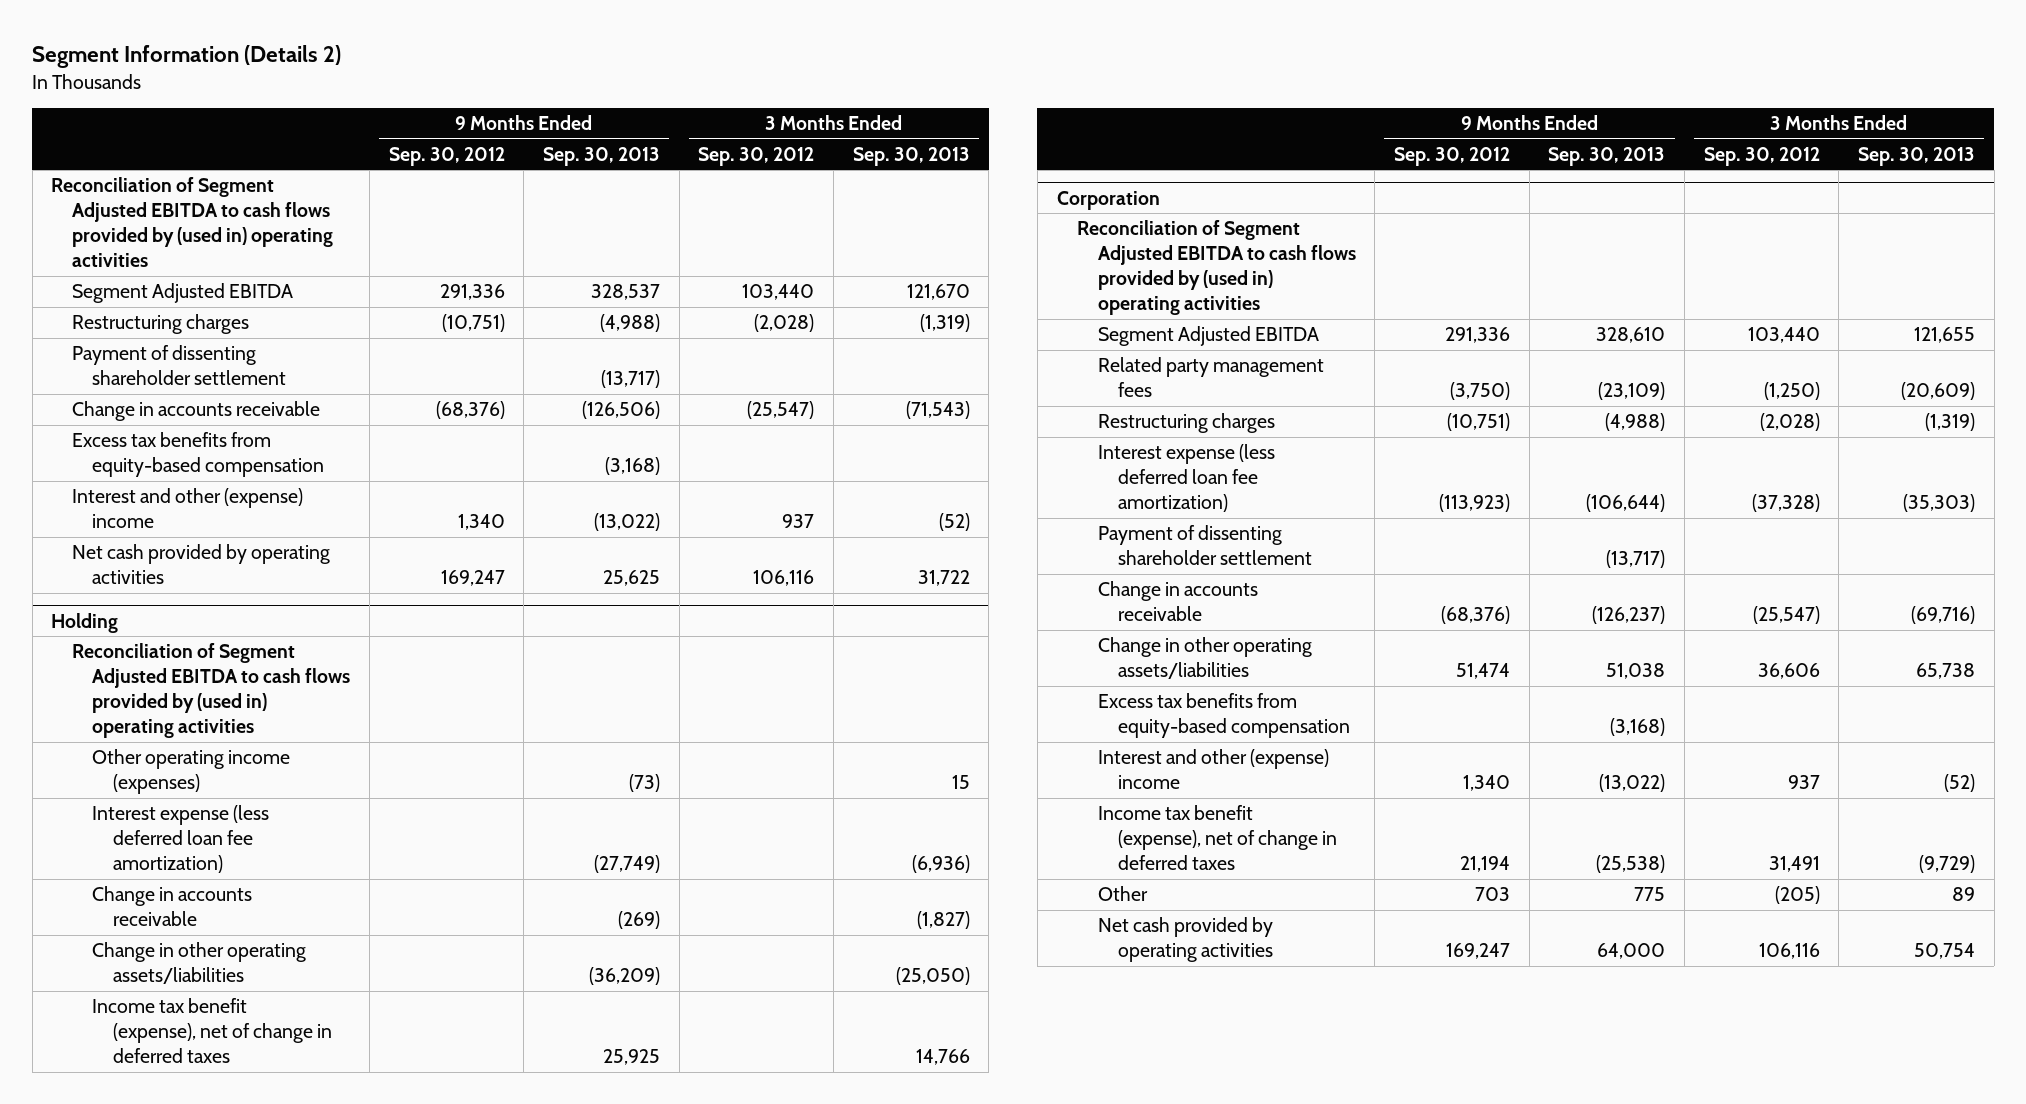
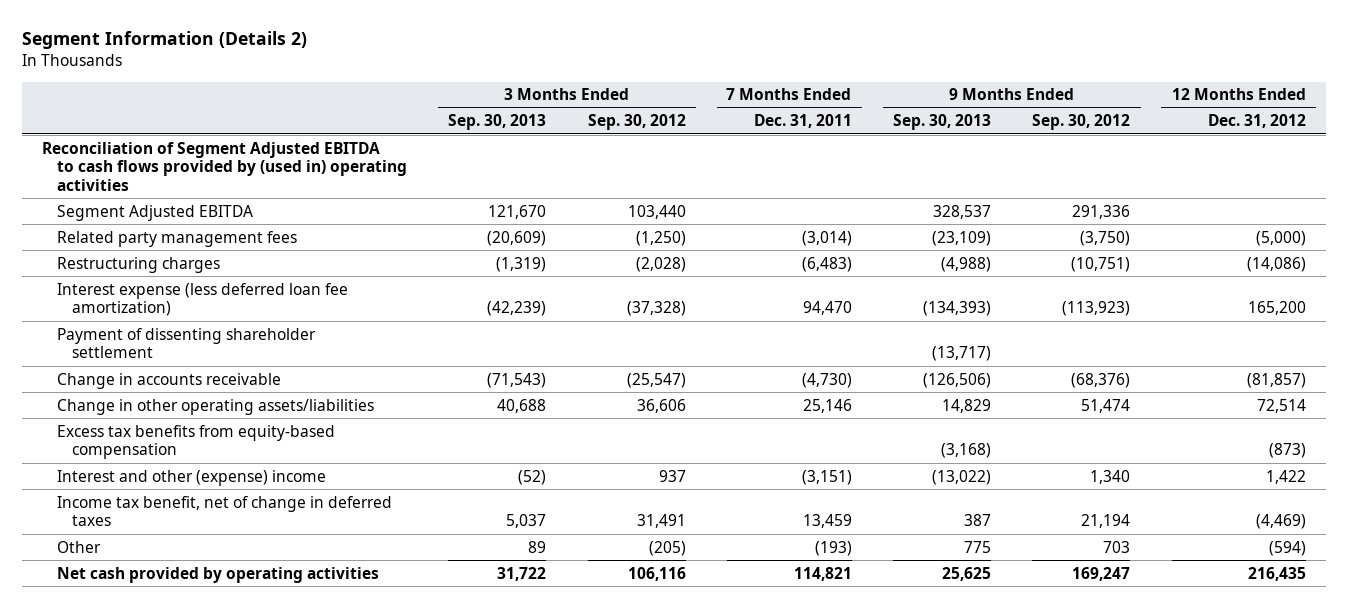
- | 9 Months Ended Sep. 30, 2012 | 9 Months Ended Sep. 30, 2013 | 3 Months Ended Sep. 30, 2012 | 3 Months Ended Sep. 30, 2013
+ | 3 Months Ended Sep. 30, 2013 | 3 Months Ended Sep. 30, 2012 | 7 Months Ended Dec. 31, 2011 | 9 Months Ended Sep. 30, 2013 | 9 Months Ended Sep. 30, 2012 | 12 Months Ended Dec. 31, 2012
- Restructuring charges | (10,751) | (4,988) | (2,028) | (1,319)
- Payment of dissenting shareholder settlement | | (13,717) | |
- Excess tax benefits from equity-based compensation | | (3,168) | |
- Interest and other (expense) income | 1,340 | (13,022) | 937 | (52)
- Holding
- Reconciliation of Segment Adjusted EBITDA to cash flows provided by (used in) operating activities
- Other operating income (expenses) | | (73) | | 15
- Interest expense (less deferred loan fee amortization) | | (27,749) | | (6,936)
- Change in accounts receivable | | (269) | | (1,827)
- Change in other operating assets/liabilities | | (36,209) | | (25,050)
- Income tax benefit (expense), net of change in deferred taxes | | 25,925 | | 14,766
- Corporation
- Reconciliation of Segment Adjusted EBITDA to cash flows provided by (used in) operating activities
- Segment Adjusted EBITDA | 291,336 | 328,610 | 103,440 | 121,655
- Interest expense (less deferred loan fee amortization) | (113,923) | (106,644) | (37,328) | (35,303)
+ Interest expense (less deferred loan fee amortization) | (42,239) | (37,328) | 94,470 | (134,393) | (113,923) | 165,200
- Change in accounts receivable | (68,376) | (126,237) | (25,547) | (69,716)
- Change in other operating assets/liabilities | 51,474 | 51,038 | 36,606 | 65,738
moved down: Change in accounts receivable | (71,543) | (25,547) | (4,730) | (126,506) | (68,376) | (81,857)
+ Change in other operating assets/liabilities | 40,688 | 36,606 | 25,146 | 14,829 | 51,474 | 72,514
- Income tax benefit (expense), net of change in deferred taxes | 21,194 | (25,538) | 31,491 | (9,729)
+ Income tax benefit, net of change in deferred taxes | 5,037 | 31,491 | 13,459 | 387 | 21,194 | (4,469)
- Net cash provided by operating activities | 169,247 | 64,000 | 106,116 | 50,754
moved down: Net cash provided by operating activities | 31,722 | 106,116 | 114,821 | 25,625 | 169,247 | 216,435

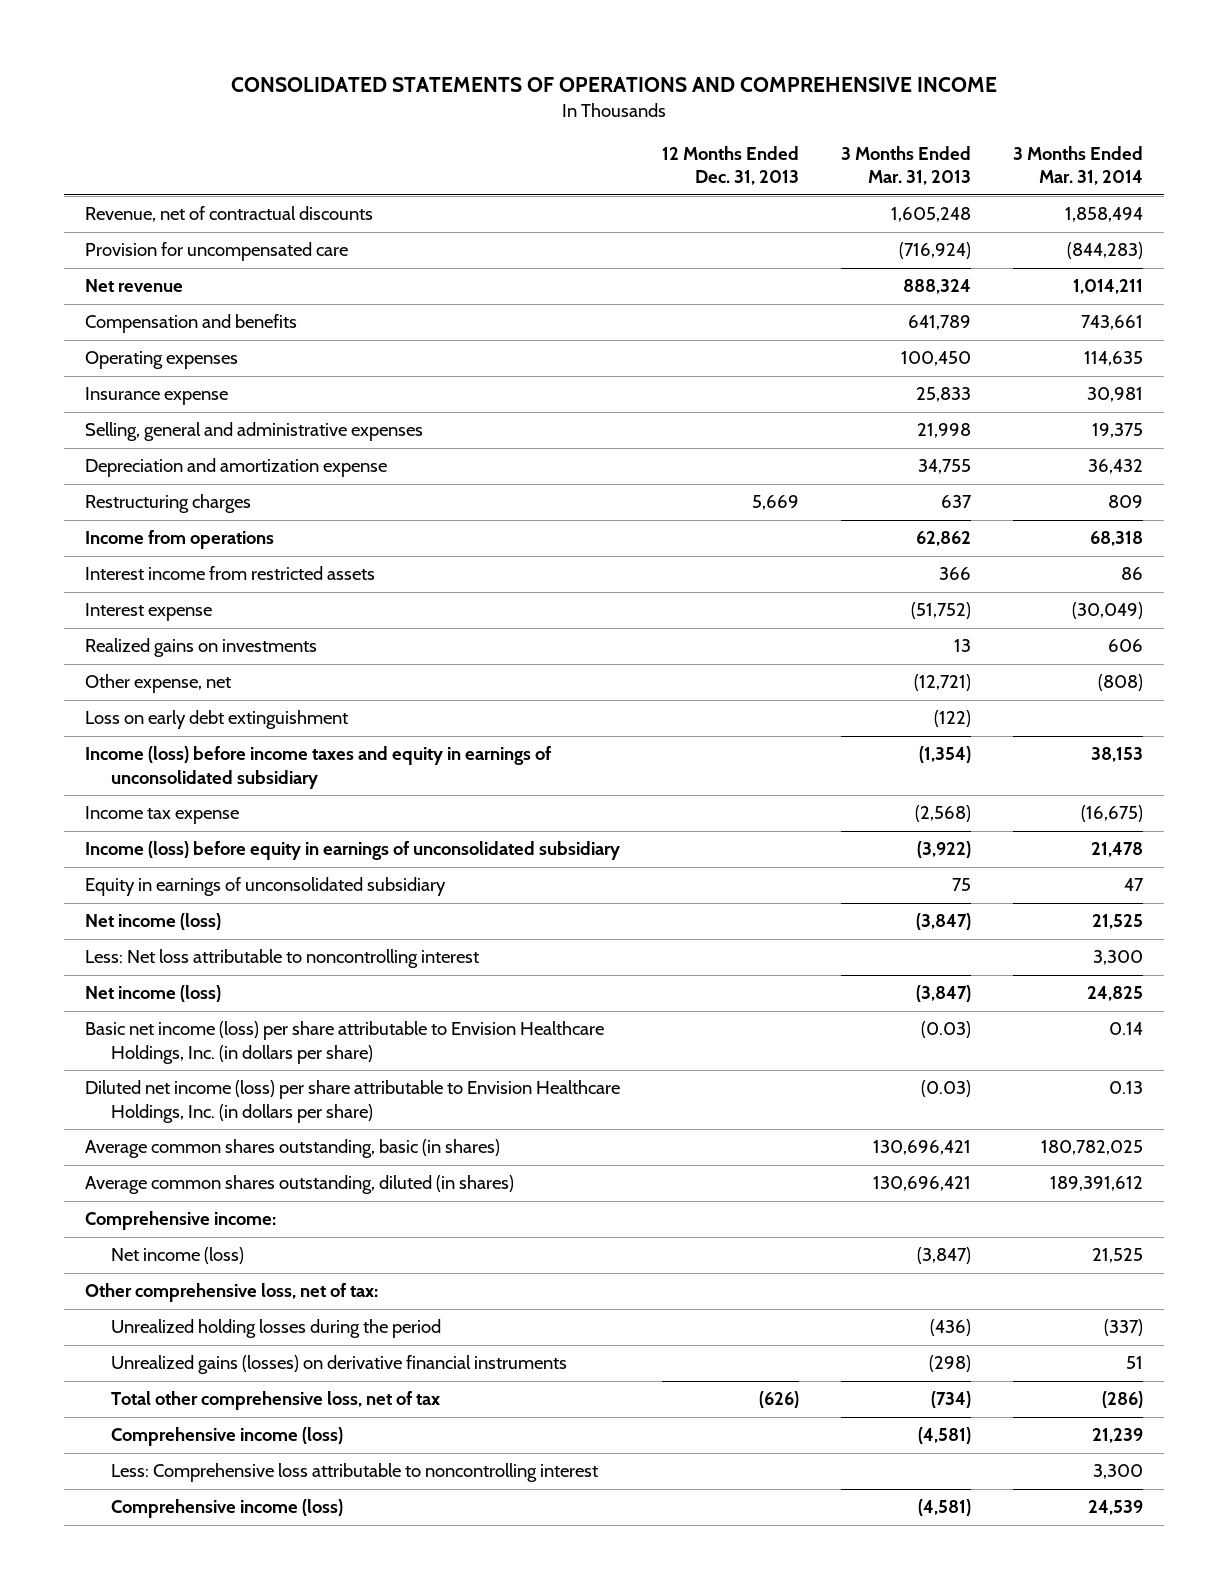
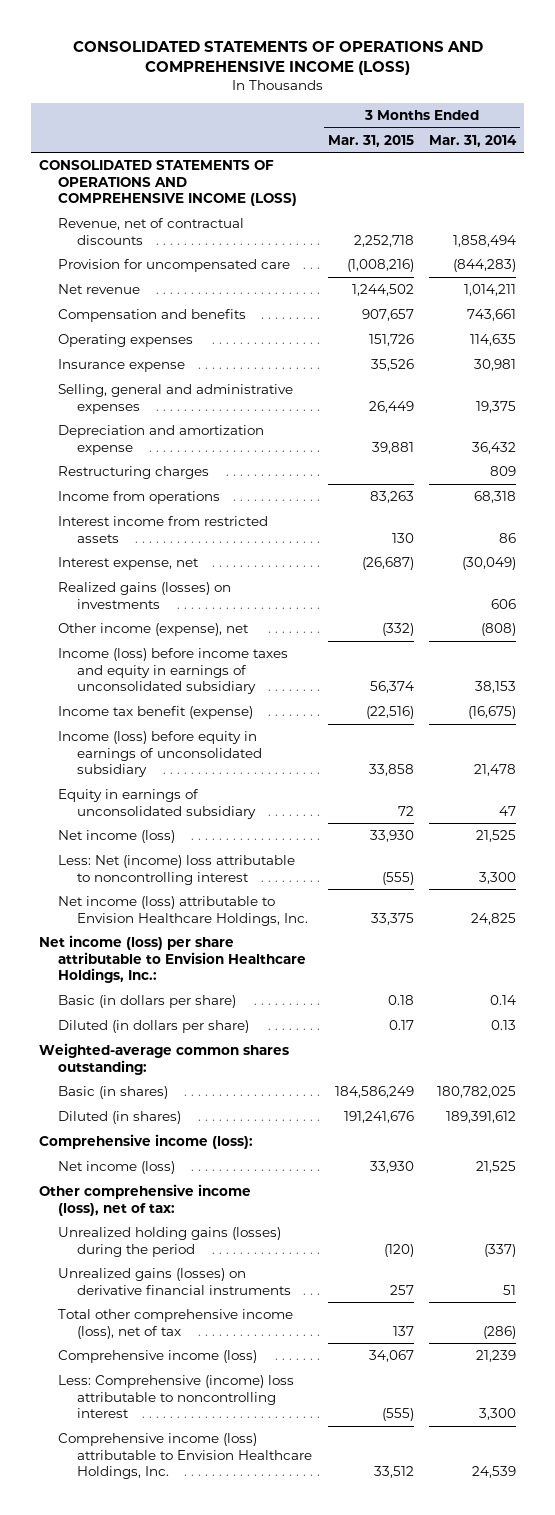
- CONSOLIDATED STATEMENTS OF OPERATIONS AND COMPREHENSIVE INCOME
+ CONSOLIDATED STATEMENTS OF OPERATIONS AND COMPREHENSIVE INCOME (LOSS)
- | 12 Months Ended Dec. 31, 2013 | 3 Months Ended Mar. 31, 2013 | 3 Months Ended Mar. 31, 2014
+ | 3 Months Ended Mar. 31, 2015 | 3 Months Ended Mar. 31, 2014
+ CONSOLIDATED STATEMENTS OF OPERATIONS AND COMPREHENSIVE INCOME (LOSS)
- Interest expense | | (51,752) | (30,049)
- Realized gains on investments | | 13 | 606
- Other expense, net | | (12,721) | (808)
- Loss on early debt extinguishment | | (122) |
+ Interest expense, net | (26,687) | (30,049)
+ Realized gains (losses) on investments | | 606
+ Other income (expense), net | (332) | (808)
- Income tax expense | | (2,568) | (16,675)
+ Income tax benefit (expense) | (22,516) | (16,675)
- Less: Net loss attributable to noncontrolling interest | | | 3,300
- Net income (loss) | | (3,847) | 24,825
- Basic net income (loss) per share attributable to Envision Healthcare Holdings, Inc. (in dollars per share) | | (0.03) | 0.14
- Diluted net income (loss) per share attributable to Envision Healthcare Holdings, Inc. (in dollars per share) | | (0.03) | 0.13
- Average common shares outstanding, basic (in shares) | | 130,696,421 | 180,782,025
- Average common shares outstanding, diluted (in shares) | | 130,696,421 | 189,391,612
- Comprehensive income:
+ Less: Net (income) loss attributable to noncontrolling interest | (555) | 3,300
+ Net income (loss) attributable to Envision Healthcare Holdings, Inc. | 33,375 | 24,825
+ Net income (loss) per share attributable to Envision Healthcare Holdings, Inc.:
+ Basic (in dollars per share) | 0.18 | 0.14
+ Diluted (in dollars per share) | 0.17 | 0.13
+ Weighted-average common shares outstanding:
+ Basic (in shares) | 184,586,249 | 180,782,025
+ Diluted (in shares) | 191,241,676 | 189,391,612
+ Comprehensive income (loss):
- Other comprehensive loss, net of tax:
- Unrealized holding losses during the period | | (436) | (337)
+ Other comprehensive income (loss), net of tax:
+ Unrealized holding gains (losses) during the period | (120) | (337)
- Total other comprehensive loss, net of tax | (626) | (734) | (286)
+ Total other comprehensive income (loss), net of tax | 137 | (286)
- Less: Comprehensive loss attributable to noncontrolling interest | | | 3,300
- Comprehensive income (loss) | | (4,581) | 24,539
+ Less: Comprehensive (income) loss attributable to noncontrolling interest | (555) | 3,300
+ Comprehensive income (loss) attributable to Envision Healthcare Holdings, Inc. | 33,512 | 24,539

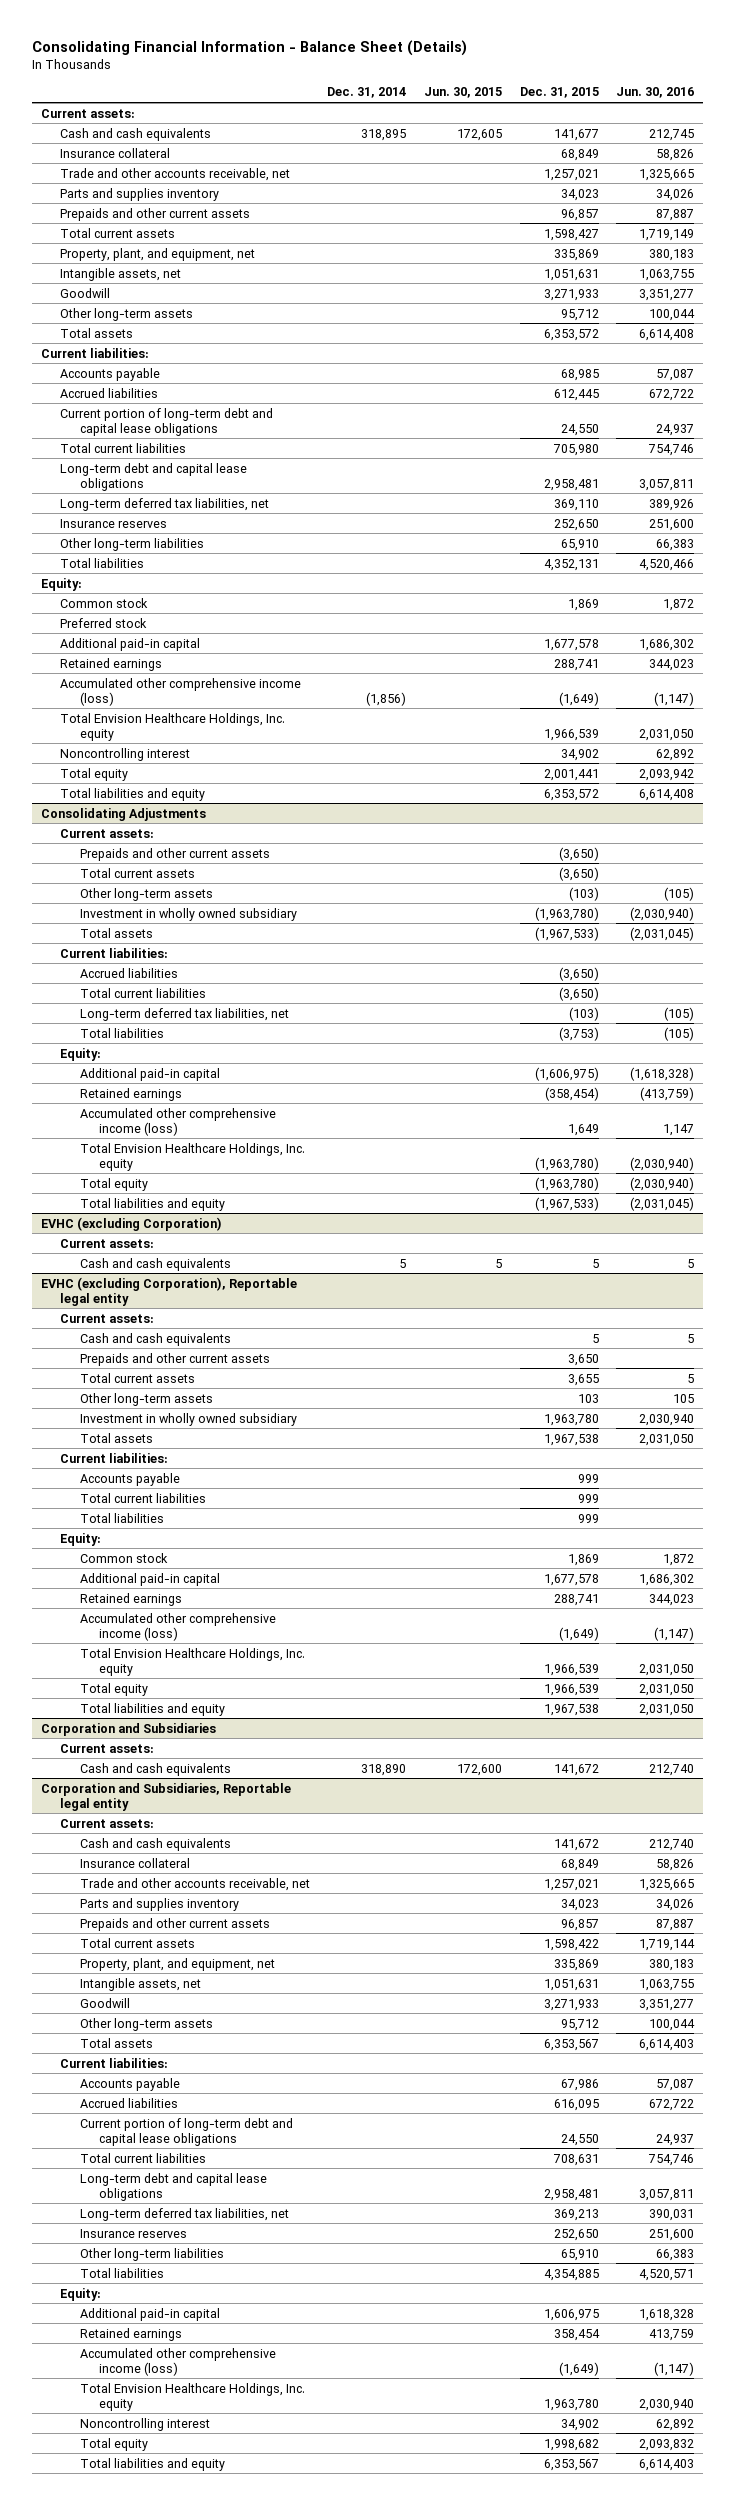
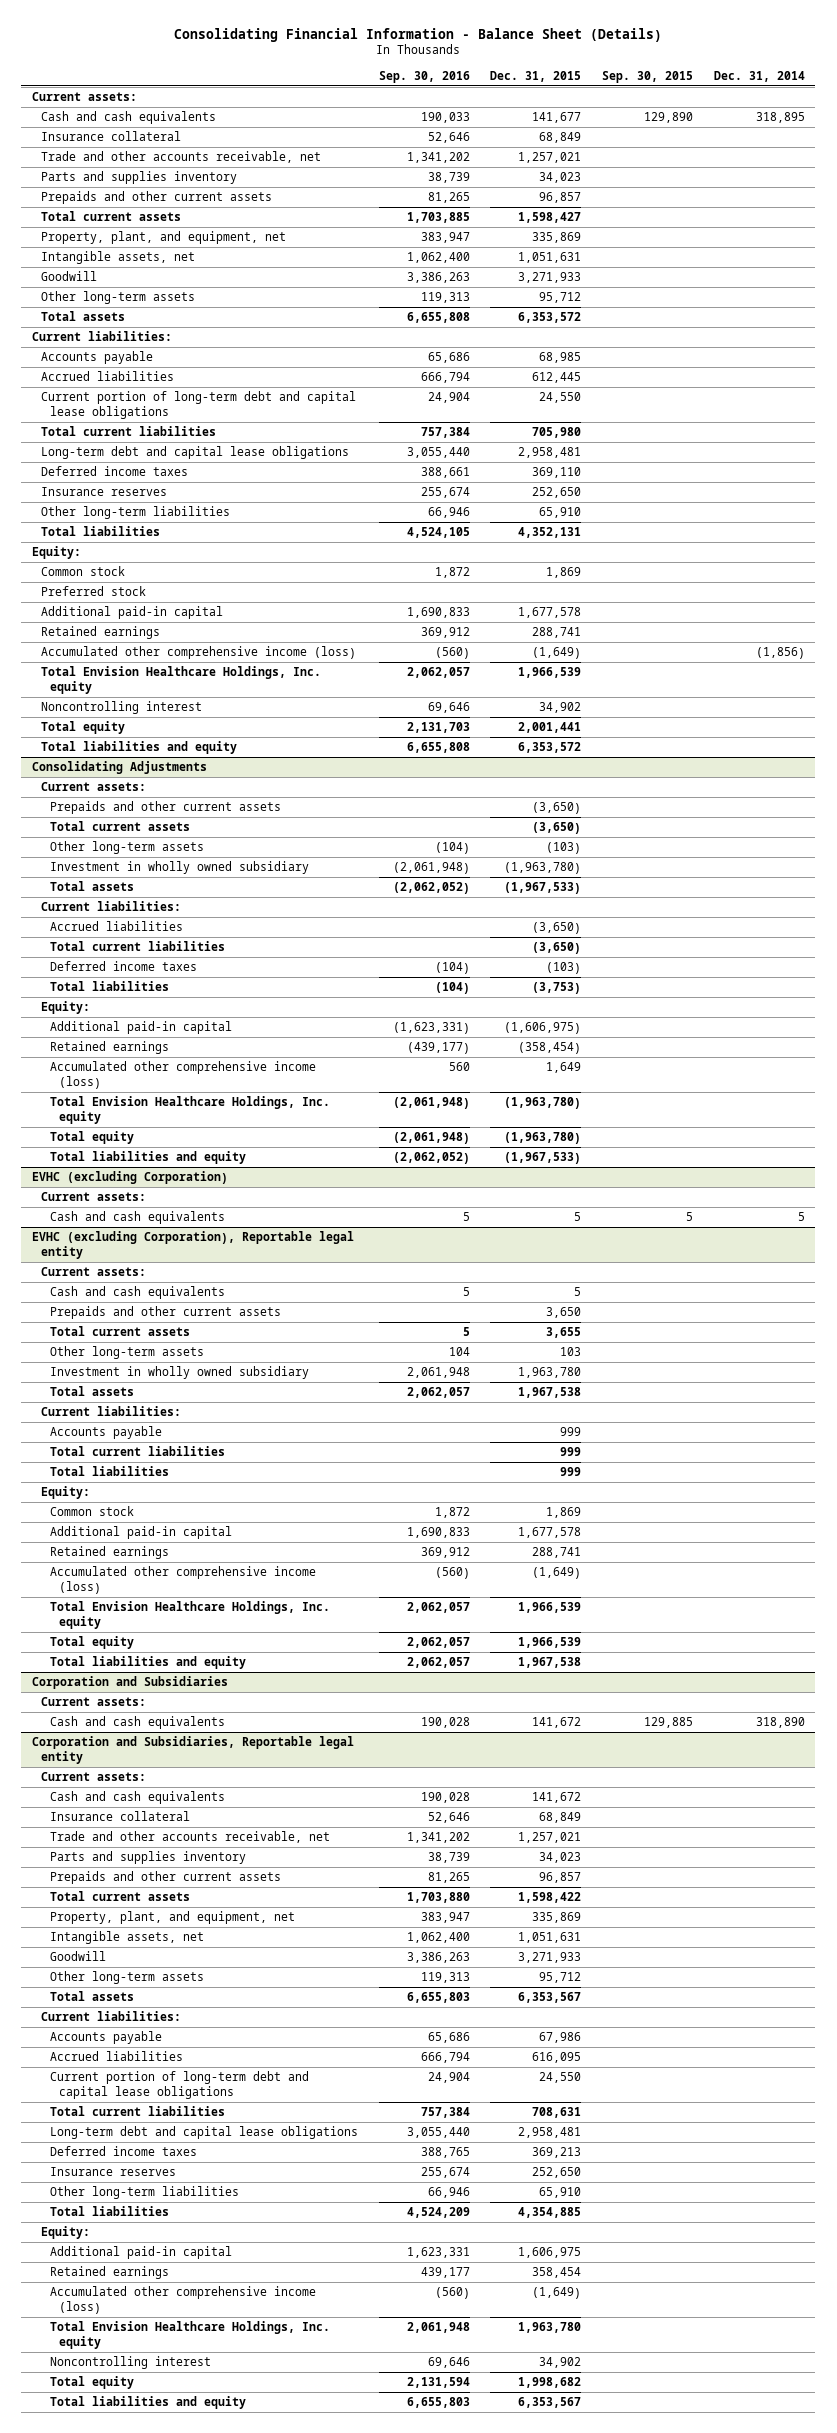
- | Dec. 31, 2014 | Jun. 30, 2015 | Dec. 31, 2015 | Jun. 30, 2016
+ | Sep. 30, 2016 | Dec. 31, 2015 | Sep. 30, 2015 | Dec. 31, 2014
- Long-term deferred tax liabilities, net | | | 369,110 | 389,926
+ Deferred income taxes | 388,661 | 369,110 | |
@ Consolidating Adjustments
- Long-term deferred tax liabilities, net | | | (103) | (105)
+ Deferred income taxes | (104) | (103) | |
@ Corporation and Subsidiaries, Reportable legal entity
- Long-term deferred tax liabilities, net | | | 369,213 | 390,031
+ Deferred income taxes | 388,765 | 369,213 | |

